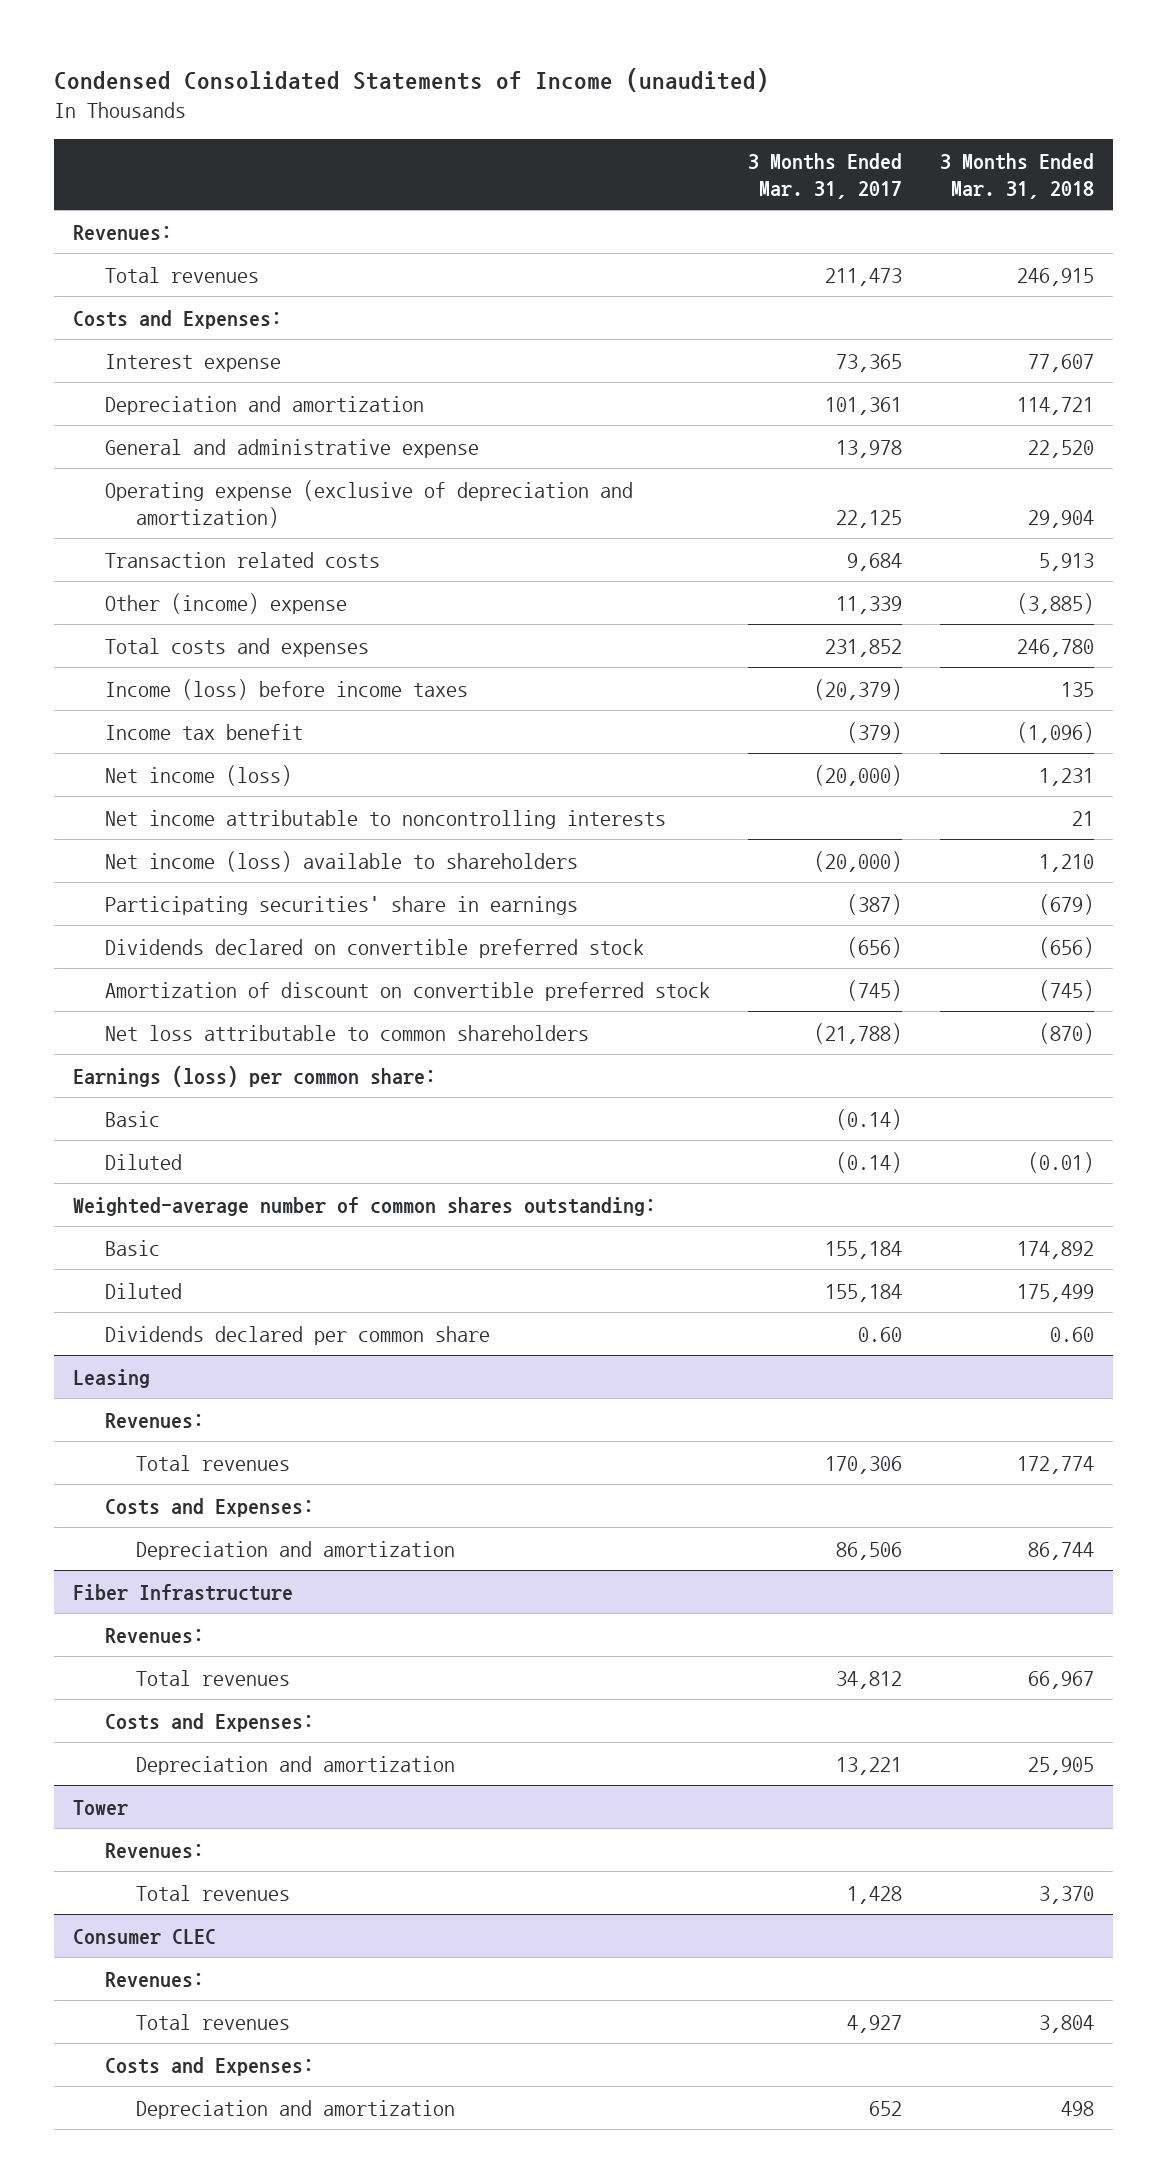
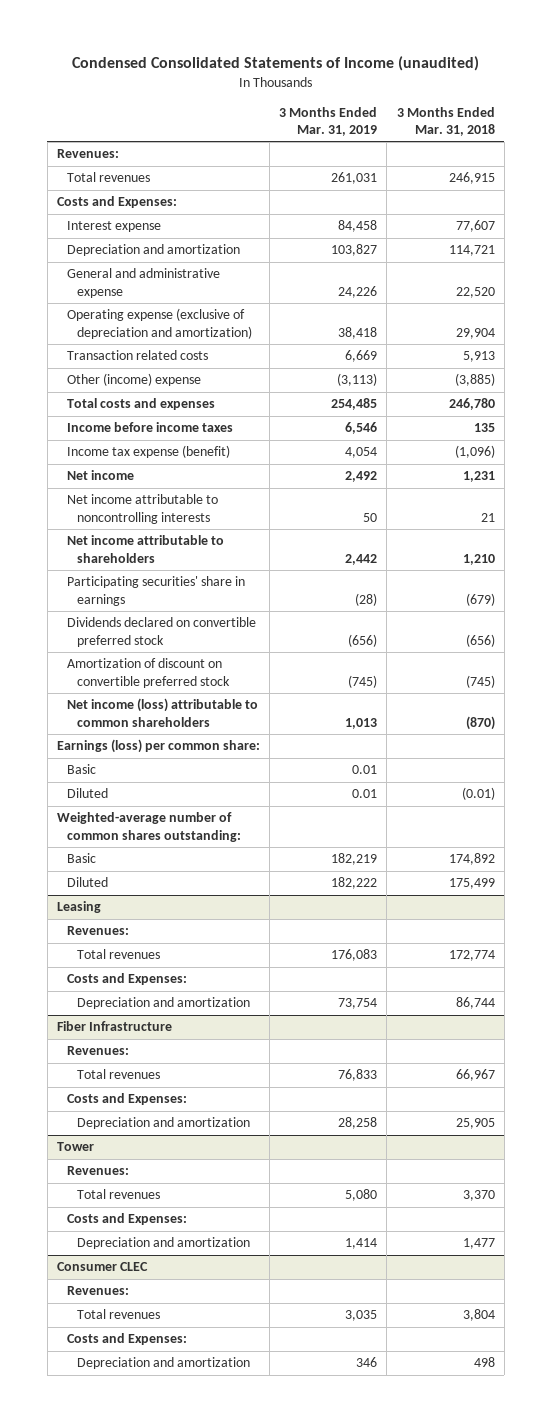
- | 3 Months Ended Mar. 31, 2017 | 3 Months Ended Mar. 31, 2018
+ | 3 Months Ended Mar. 31, 2019 | 3 Months Ended Mar. 31, 2018
- Income (loss) before income taxes | (20,379) | 135
- Income tax benefit | (379) | (1,096)
- Net income (loss) | (20,000) | 1,231
+ Income before income taxes | 6,546 | 135
+ Income tax expense (benefit) | 4,054 | (1,096)
+ Net income | 2,492 | 1,231
- Net income (loss) available to shareholders | (20,000) | 1,210
+ Net income attributable to shareholders | 2,442 | 1,210
- Net loss attributable to common shareholders | (21,788) | (870)
+ Net income (loss) attributable to common shareholders | 1,013 | (870)
- Dividends declared per common share | 0.60 | 0.60
@ Tower
+ Costs and Expenses:
+ Depreciation and amortization | 1,414 | 1,477

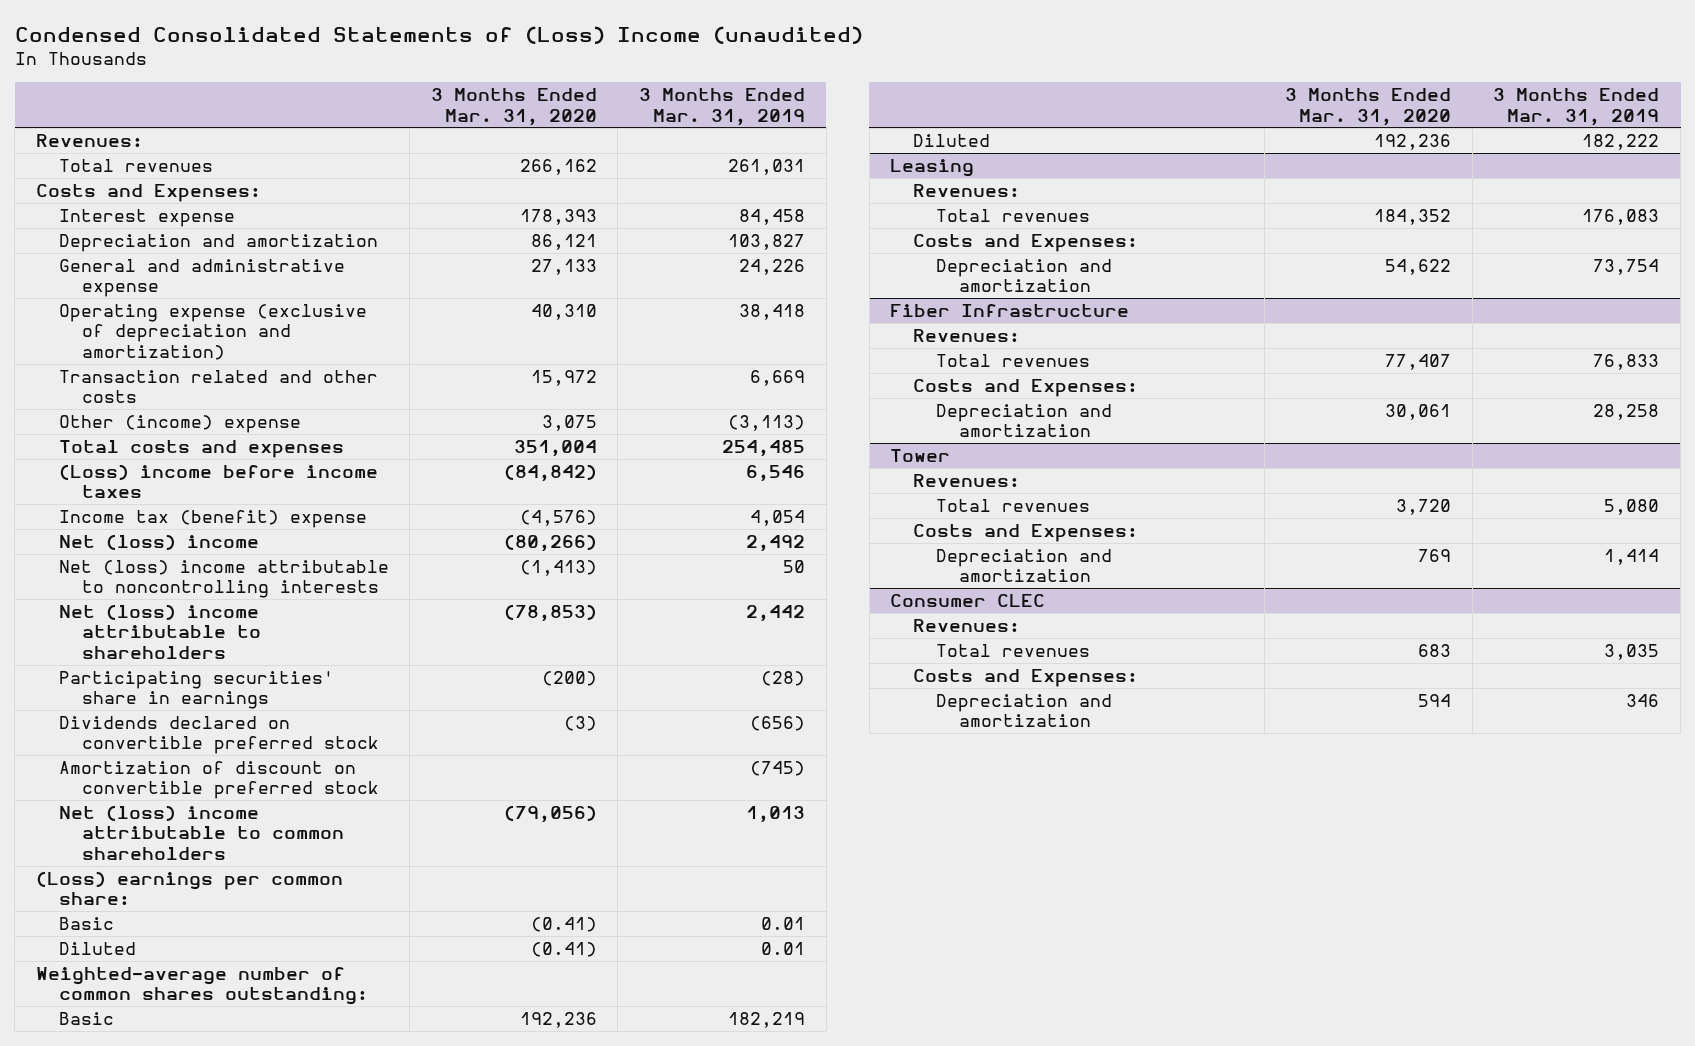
- Condensed Consolidated Statements of Income (unaudited)
+ Condensed Consolidated Statements of (Loss) Income (unaudited)
- | 3 Months Ended Mar. 31, 2019 | 3 Months Ended Mar. 31, 2018
+ | 3 Months Ended Mar. 31, 2020 | 3 Months Ended Mar. 31, 2019
- Transaction related costs | 6,669 | 5,913
+ Transaction related and other costs | 15,972 | 6,669
- Income before income taxes | 6,546 | 135
- Income tax expense (benefit) | 4,054 | (1,096)
- Net income | 2,492 | 1,231
- Net income attributable to noncontrolling interests | 50 | 21
- Net income attributable to shareholders | 2,442 | 1,210
+ (Loss) income before income taxes | (84,842) | 6,546
+ Income tax (benefit) expense | (4,576) | 4,054
+ Net (loss) income | (80,266) | 2,492
+ Net (loss) income attributable to noncontrolling interests | (1,413) | 50
+ Net (loss) income attributable to shareholders | (78,853) | 2,442
- Net income (loss) attributable to common shareholders | 1,013 | (870)
- Earnings (loss) per common share:
+ Net (loss) income attributable to common shareholders | (79,056) | 1,013
+ (Loss) earnings per common share:

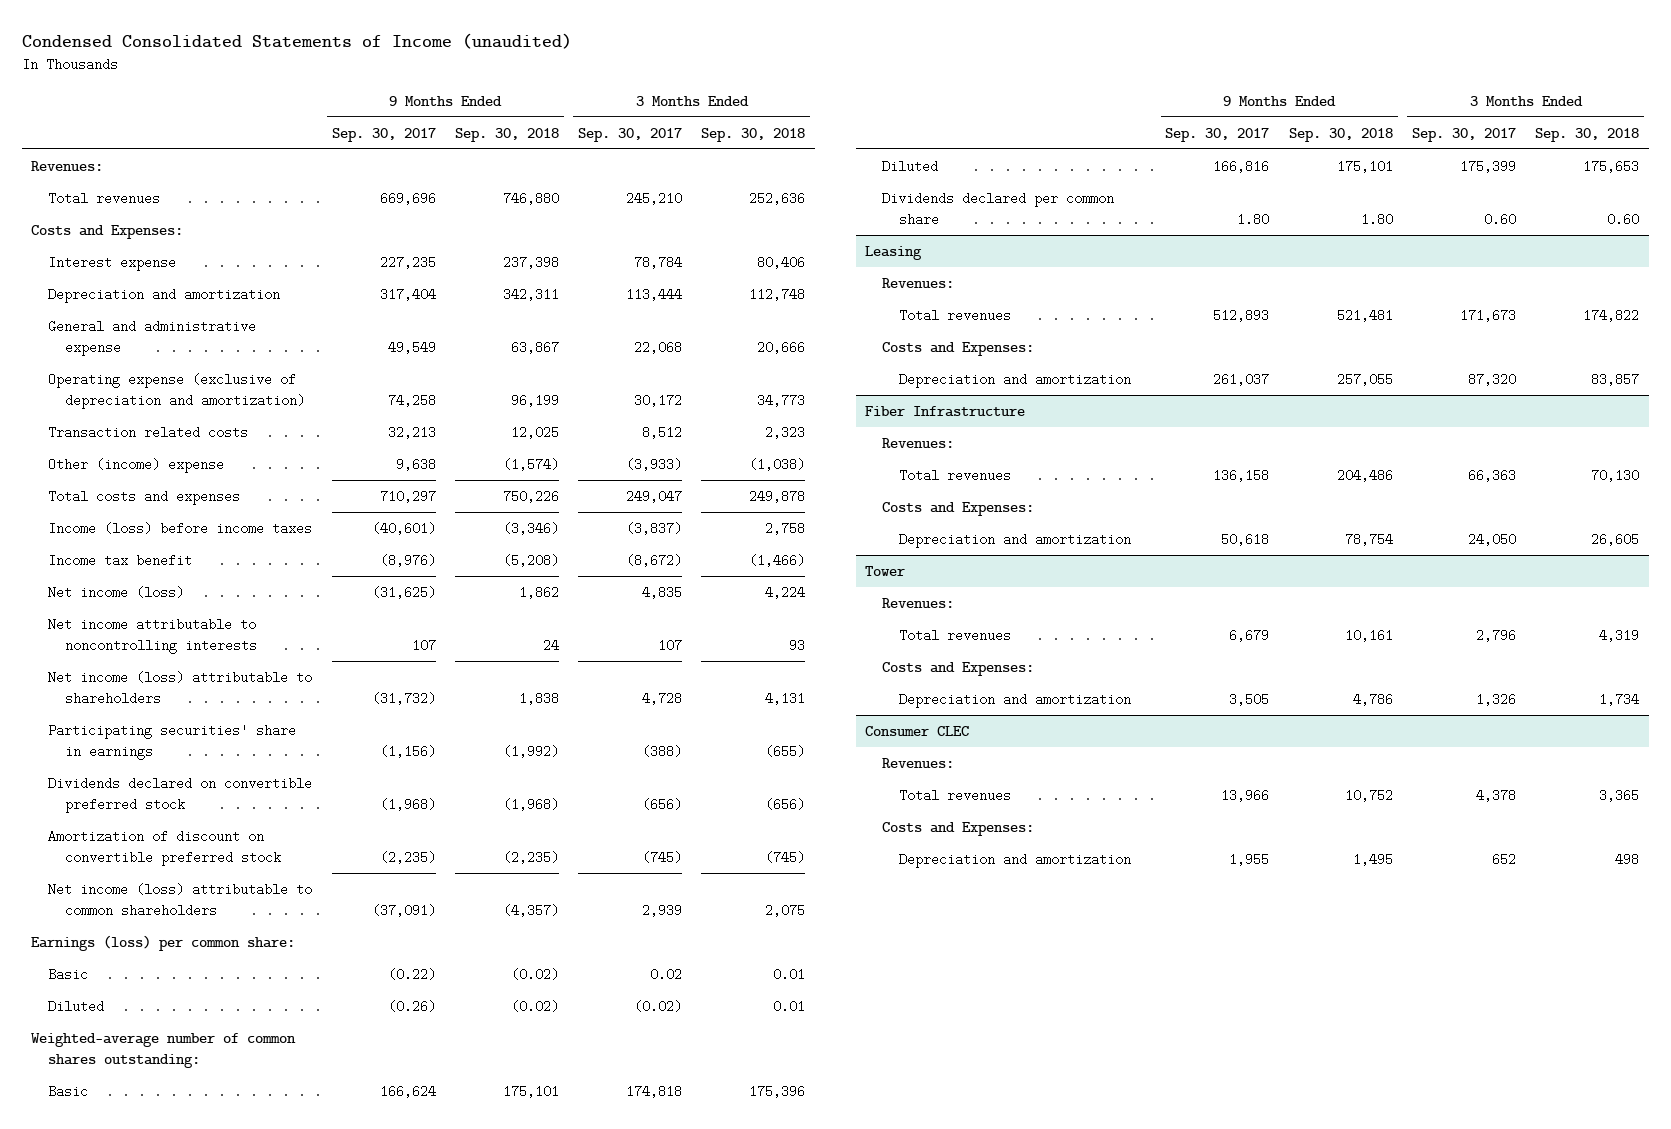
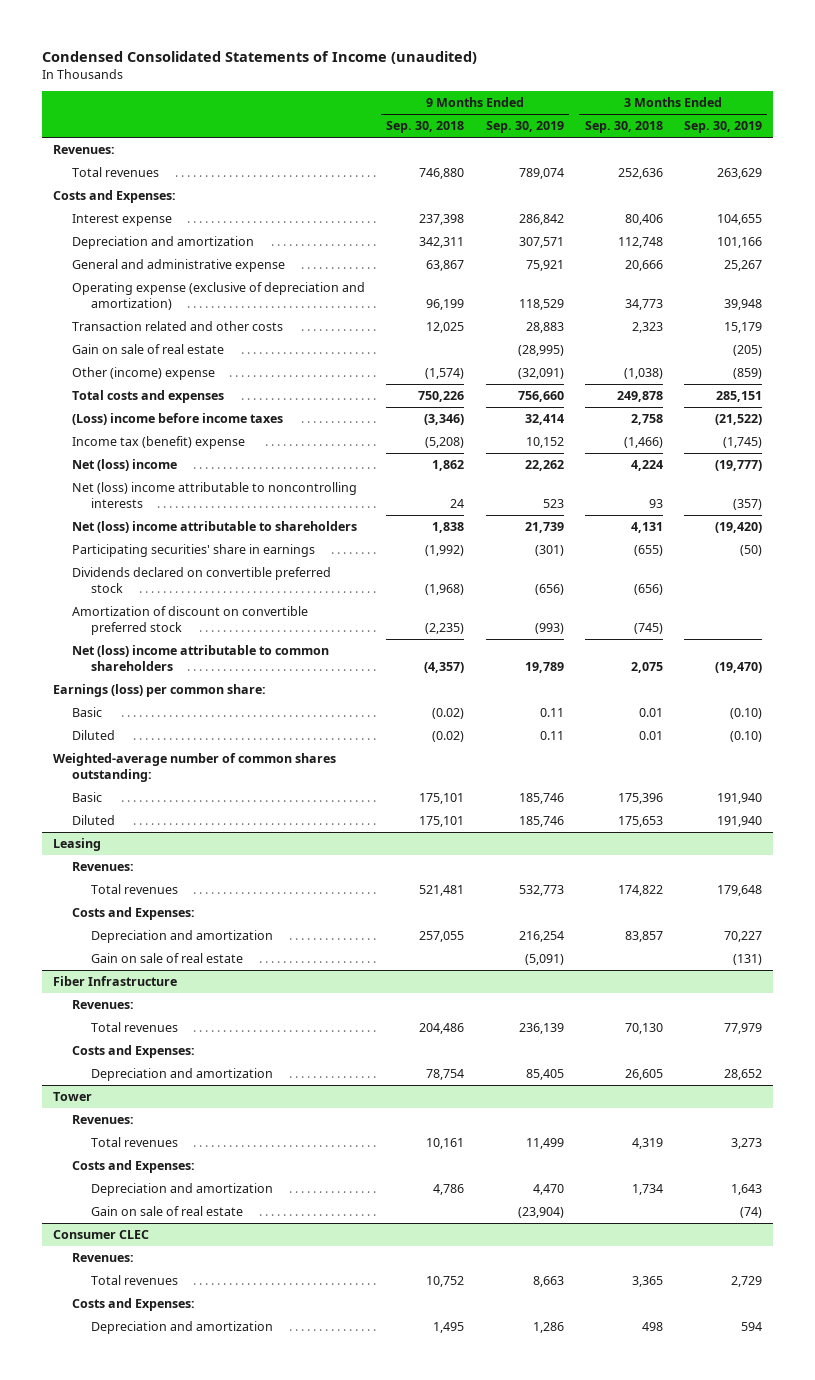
- | 9 Months Ended Sep. 30, 2017 | 9 Months Ended Sep. 30, 2018 | 3 Months Ended Sep. 30, 2017 | 3 Months Ended Sep. 30, 2018
+ | 9 Months Ended Sep. 30, 2018 | 9 Months Ended Sep. 30, 2019 | 3 Months Ended Sep. 30, 2018 | 3 Months Ended Sep. 30, 2019
- Transaction related costs | 32,213 | 12,025 | 8,512 | 2,323
+ Transaction related and other costs | 12,025 | 28,883 | 2,323 | 15,179
+ Gain on sale of real estate | | (28,995) | | (205)
- Income (loss) before income taxes | (40,601) | (3,346) | (3,837) | 2,758
- Income tax benefit | (8,976) | (5,208) | (8,672) | (1,466)
- Net income (loss) | (31,625) | 1,862 | 4,835 | 4,224
- Net income attributable to noncontrolling interests | 107 | 24 | 107 | 93
- Net income (loss) attributable to shareholders | (31,732) | 1,838 | 4,728 | 4,131
+ (Loss) income before income taxes | (3,346) | 32,414 | 2,758 | (21,522)
+ Income tax (benefit) expense | (5,208) | 10,152 | (1,466) | (1,745)
+ Net (loss) income | 1,862 | 22,262 | 4,224 | (19,777)
+ Net (loss) income attributable to noncontrolling interests | 24 | 523 | 93 | (357)
+ Net (loss) income attributable to shareholders | 1,838 | 21,739 | 4,131 | (19,420)
- Net income (loss) attributable to common shareholders | (37,091) | (4,357) | 2,939 | 2,075
+ Net (loss) income attributable to common shareholders | (4,357) | 19,789 | 2,075 | (19,470)
- Dividends declared per common share | 1.80 | 1.80 | 0.60 | 0.60
@ Leasing
+ Gain on sale of real estate | | (5,091) | | (131)
@ Tower
+ Gain on sale of real estate | | (23,904) | | (74)

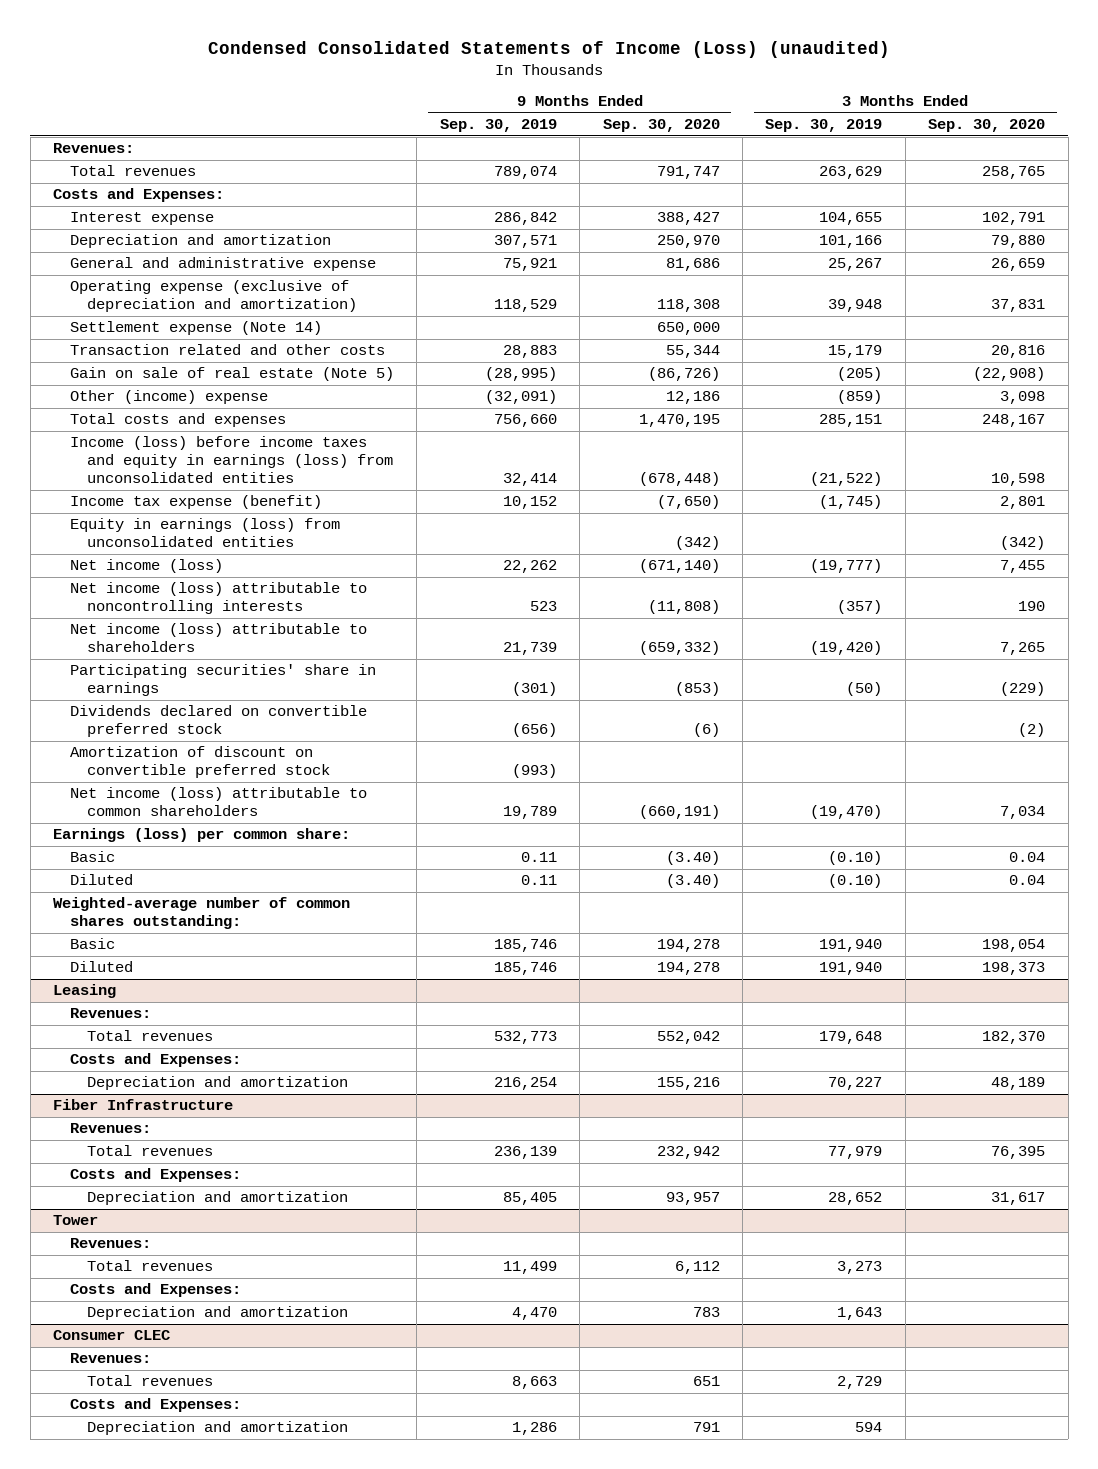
- Condensed Consolidated Statements of Income (unaudited)
+ Condensed Consolidated Statements of Income (Loss) (unaudited)
- | 9 Months Ended Sep. 30, 2018 | 9 Months Ended Sep. 30, 2019 | 3 Months Ended Sep. 30, 2018 | 3 Months Ended Sep. 30, 2019
+ | 9 Months Ended Sep. 30, 2019 | 9 Months Ended Sep. 30, 2020 | 3 Months Ended Sep. 30, 2019 | 3 Months Ended Sep. 30, 2020
+ Settlement expense (Note 14) | | 650,000 | |
- Gain on sale of real estate | | (28,995) | | (205)
+ Gain on sale of real estate (Note 5) | (28,995) | (86,726) | (205) | (22,908)
- (Loss) income before income taxes | (3,346) | 32,414 | 2,758 | (21,522)
- Income tax (benefit) expense | (5,208) | 10,152 | (1,466) | (1,745)
- Net (loss) income | 1,862 | 22,262 | 4,224 | (19,777)
- Net (loss) income attributable to noncontrolling interests | 24 | 523 | 93 | (357)
- Net (loss) income attributable to shareholders | 1,838 | 21,739 | 4,131 | (19,420)
+ Income (loss) before income taxes and equity in earnings (loss) from unconsolidated entities | 32,414 | (678,448) | (21,522) | 10,598
+ Income tax expense (benefit) | 10,152 | (7,650) | (1,745) | 2,801
+ Equity in earnings (loss) from unconsolidated entities | | (342) | | (342)
+ Net income (loss) | 22,262 | (671,140) | (19,777) | 7,455
+ Net income (loss) attributable to noncontrolling interests | 523 | (11,808) | (357) | 190
+ Net income (loss) attributable to shareholders | 21,739 | (659,332) | (19,420) | 7,265
- Net (loss) income attributable to common shareholders | (4,357) | 19,789 | 2,075 | (19,470)
+ Net income (loss) attributable to common shareholders | 19,789 | (660,191) | (19,470) | 7,034
@ Leasing
- Gain on sale of real estate | | (5,091) | | (131)
@ Tower
- Gain on sale of real estate | | (23,904) | | (74)

